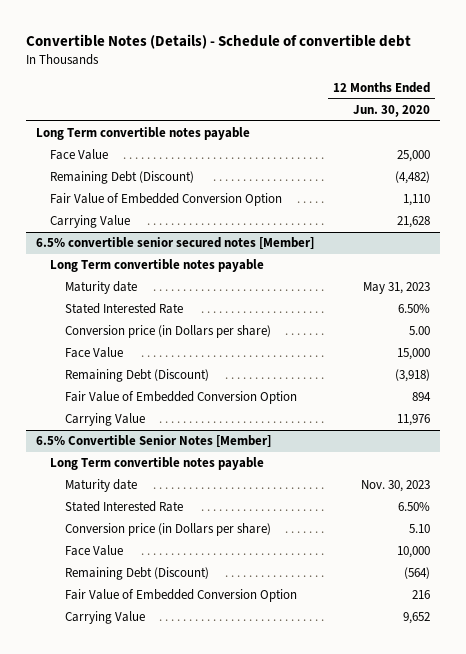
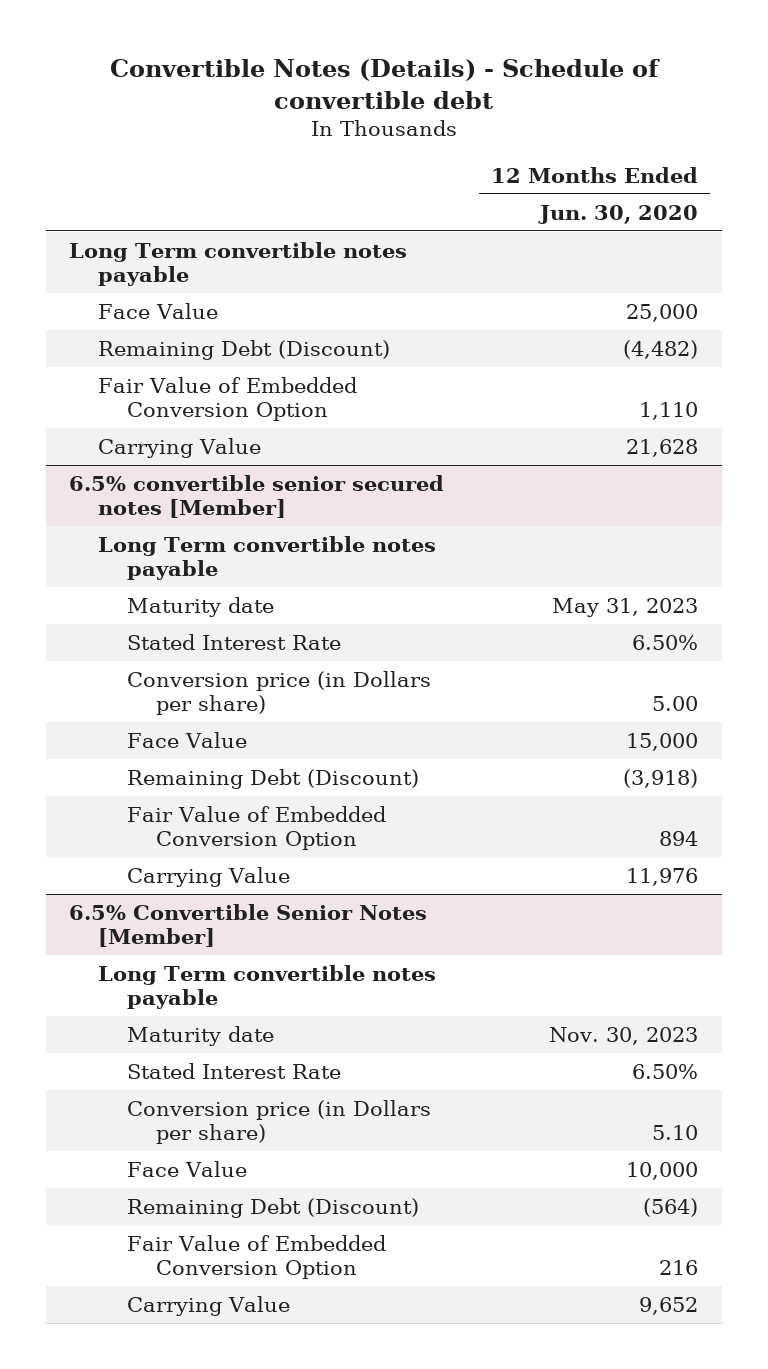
@ 6.5% convertible senior secured notes [Member]
- Stated Interested Rate | 6.50%
+ Stated Interest Rate | 6.50%
@ 6.5% Convertible Senior Notes [Member]
- Stated Interested Rate | 6.50%
+ Stated Interest Rate | 6.50%

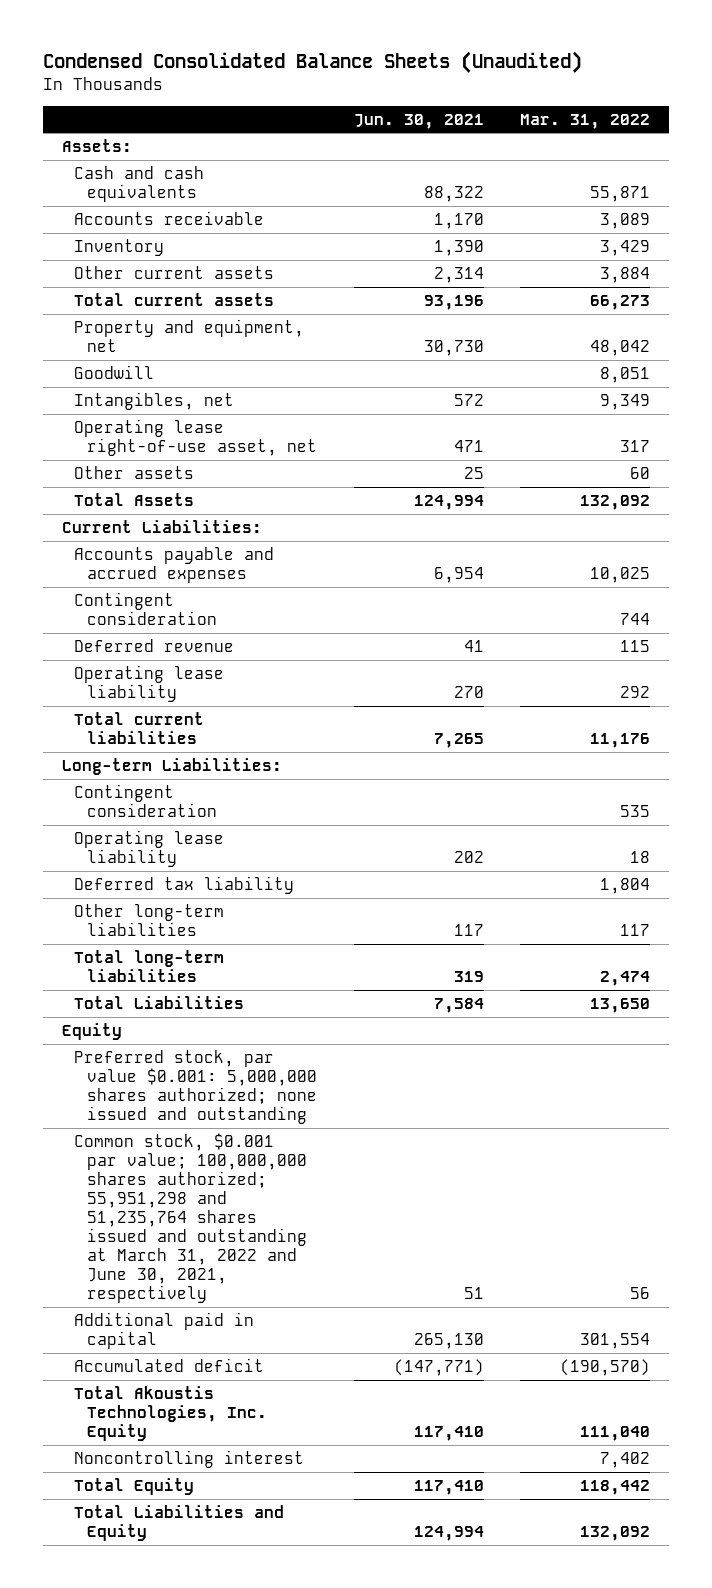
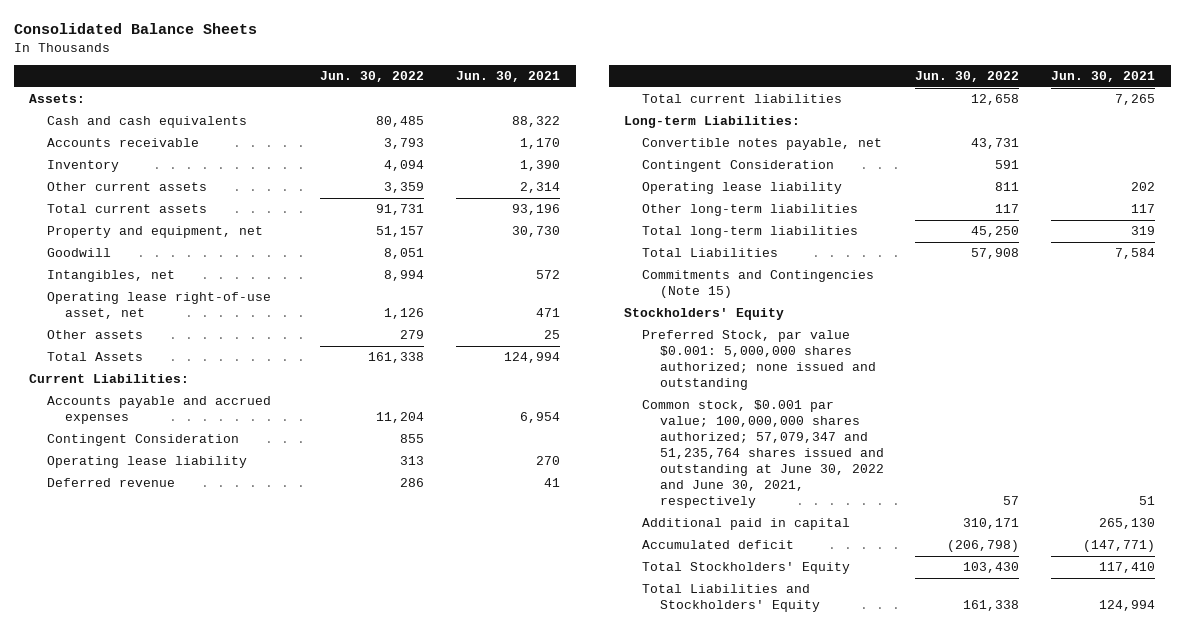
- Condensed Consolidated Balance Sheets (Unaudited)
+ Consolidated Balance Sheets
- | Jun. 30, 2021 | Mar. 31, 2022
+ | Jun. 30, 2022 | Jun. 30, 2021
- Contingent consideration | | 744
+ Contingent Consideration | 855 |
moved down: Deferred revenue | 286 | 41
- Contingent consideration | | 535
+ Convertible notes payable, net | 43,731 |
+ Contingent Consideration | 591 |
- Deferred tax liability | | 1,804
- Equity
- Preferred stock, par value $0.001: 5,000,000 shares authorized; none issued and outstanding
- Common stock, $0.001 par value; 100,000,000 shares authorized; 55,951,298 and 51,235,764 shares issued and outstanding at March 31, 2022 and June 30, 2021, respectively | 51 | 56
+ Commitments and Contingencies (Note 15)
+ Stockholders' Equity
+ Preferred Stock, par value $0.001: 5,000,000 shares authorized; none issued and outstanding
+ Common stock, $0.001 par value; 100,000,000 shares authorized; 57,079,347 and 51,235,764 shares issued and outstanding at June 30, 2022 and June 30, 2021, respectively | 57 | 51
- Total Akoustis Technologies, Inc. Equity | 117,410 | 111,040
- Noncontrolling interest | | 7,402
- Total Equity | 117,410 | 118,442
- Total Liabilities and Equity | 124,994 | 132,092
+ Total Stockholders' Equity | 103,430 | 117,410
+ Total Liabilities and Stockholders' Equity | 161,338 | 124,994

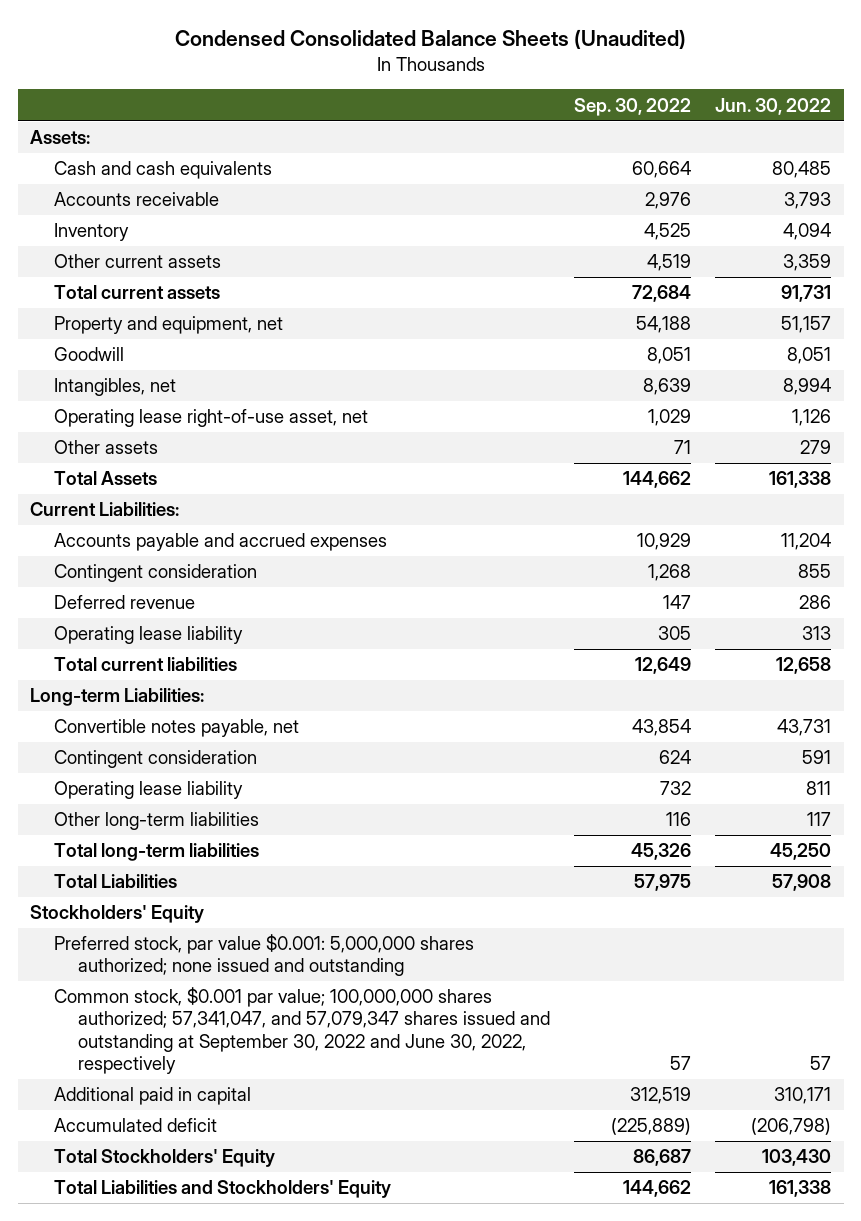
- Consolidated Balance Sheets
+ Condensed Consolidated Balance Sheets (Unaudited)
- | Jun. 30, 2022 | Jun. 30, 2021
+ | Sep. 30, 2022 | Jun. 30, 2022
- Contingent Consideration | 855 |
+ Contingent consideration | 1,268 | 855
moved down: Operating lease liability | 305 | 313
- Contingent Consideration | 591 |
+ Contingent consideration | 624 | 591
- Commitments and Contingencies (Note 15)
- Preferred Stock, par value $0.001: 5,000,000 shares authorized; none issued and outstanding
- Common stock, $0.001 par value; 100,000,000 shares authorized; 57,079,347 and 51,235,764 shares issued and outstanding at June 30, 2022 and June 30, 2021, respectively | 57 | 51
+ Preferred stock, par value $0.001: 5,000,000 shares authorized; none issued and outstanding
+ Common stock, $0.001 par value; 100,000,000 shares authorized; 57,341,047, and 57,079,347 shares issued and outstanding at September 30, 2022 and June 30, 2022, respectively | 57 | 57

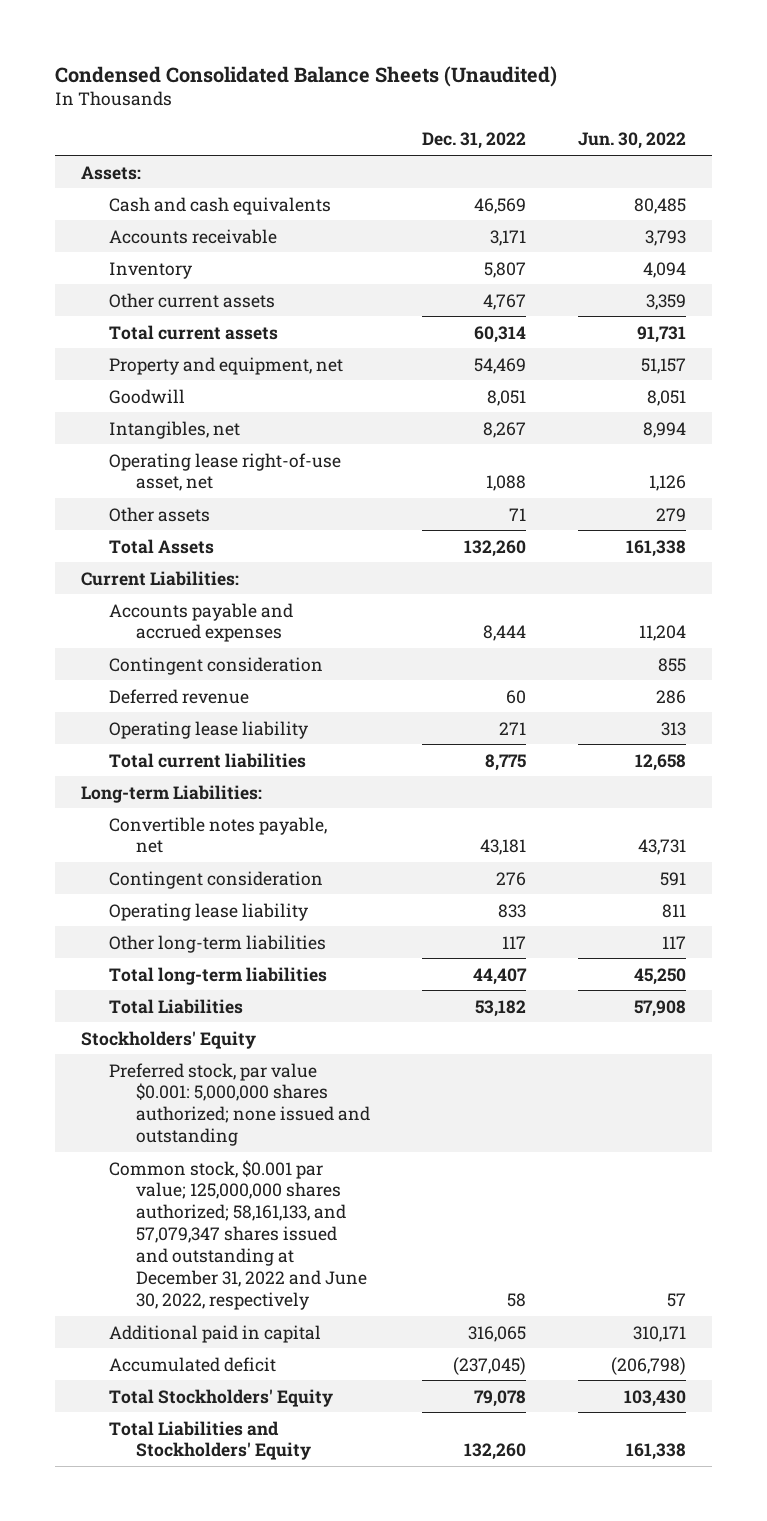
- | Sep. 30, 2022 | Jun. 30, 2022
+ | Dec. 31, 2022 | Jun. 30, 2022
- Common stock, $0.001 par value; 100,000,000 shares authorized; 57,341,047, and 57,079,347 shares issued and outstanding at September 30, 2022 and June 30, 2022, respectively | 57 | 57
+ Common stock, $0.001 par value; 125,000,000 shares authorized; 58,161,133, and 57,079,347 shares issued and outstanding at December 31, 2022 and June 30, 2022, respectively | 58 | 57

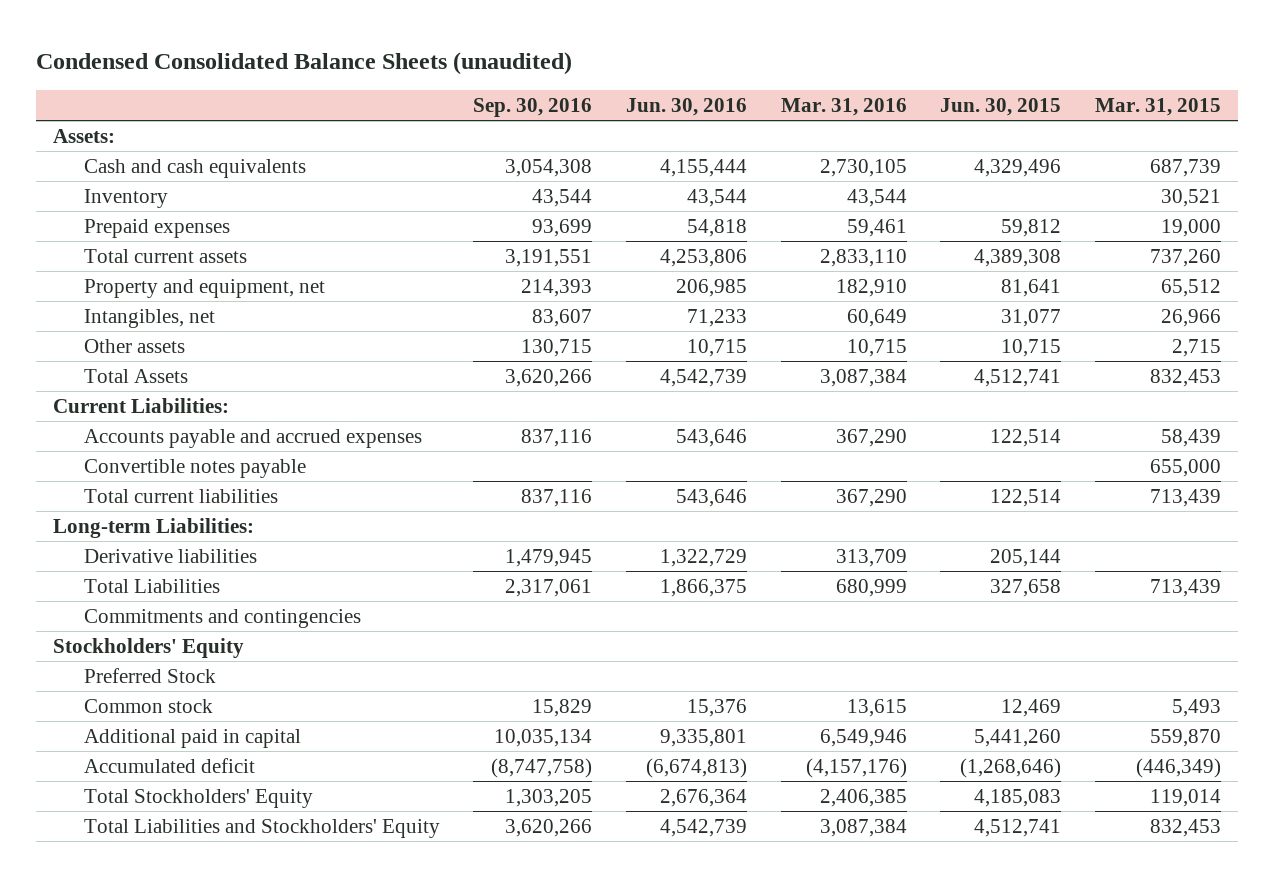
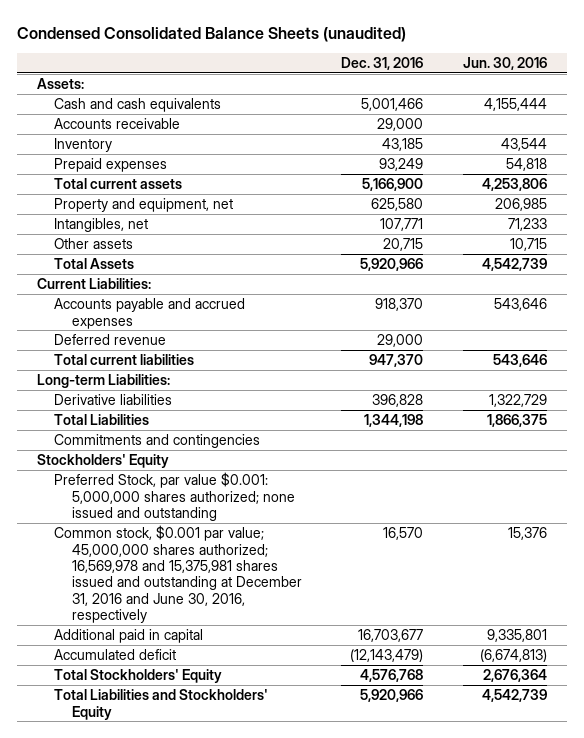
- | Sep. 30, 2016 | Jun. 30, 2016 | Mar. 31, 2016 | Jun. 30, 2015 | Mar. 31, 2015
+ | Dec. 31, 2016 | Jun. 30, 2016
+ Accounts receivable | 29,000 |
- Convertible notes payable | | | | | 655,000
+ Deferred revenue | 29,000 |
- Preferred Stock
- Common stock | 15,829 | 15,376 | 13,615 | 12,469 | 5,493
+ Preferred Stock, par value $0.001: 5,000,000 shares authorized; none issued and outstanding
+ Common stock, $0.001 par value; 45,000,000 shares authorized; 16,569,978 and 15,375,981 shares issued and outstanding at December 31, 2016 and June 30, 2016, respectively | 16,570 | 15,376

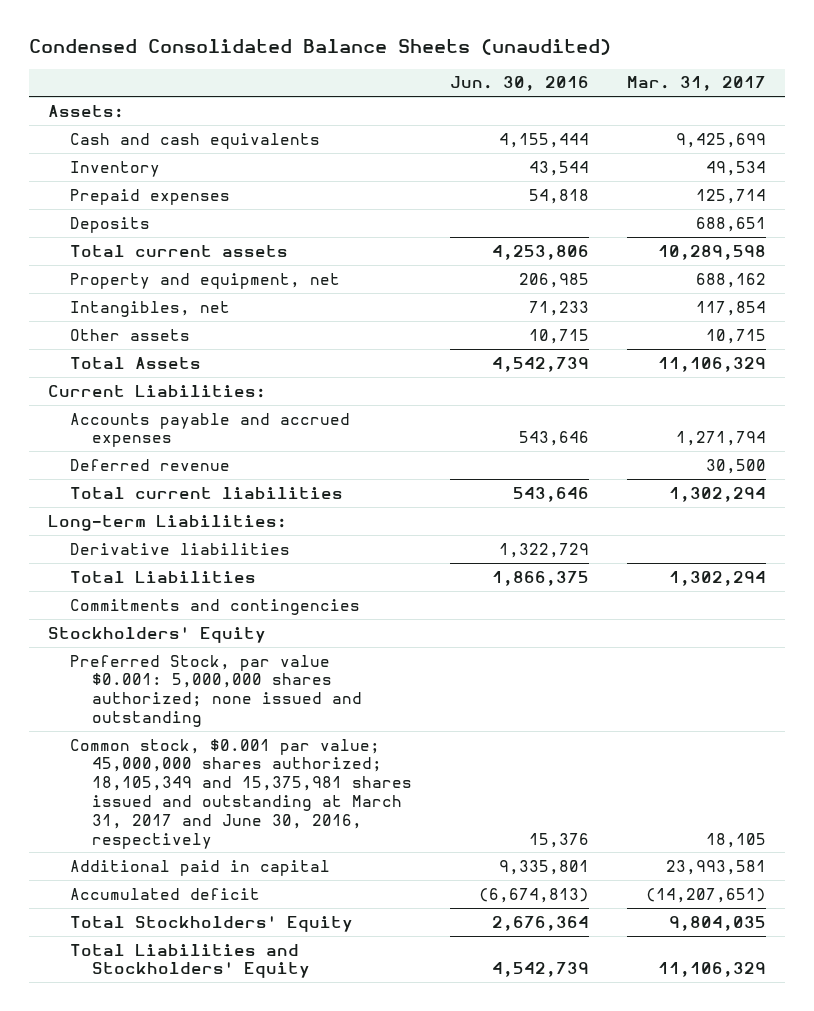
- | Dec. 31, 2016 | Jun. 30, 2016
+ | Jun. 30, 2016 | Mar. 31, 2017
- Accounts receivable | 29,000 |
+ Deposits | | 688,651
- Common stock, $0.001 par value; 45,000,000 shares authorized; 16,569,978 and 15,375,981 shares issued and outstanding at December 31, 2016 and June 30, 2016, respectively | 16,570 | 15,376
+ Common stock, $0.001 par value; 45,000,000 shares authorized; 18,105,349 and 15,375,981 shares issued and outstanding at March 31, 2017 and June 30, 2016, respectively | 15,376 | 18,105

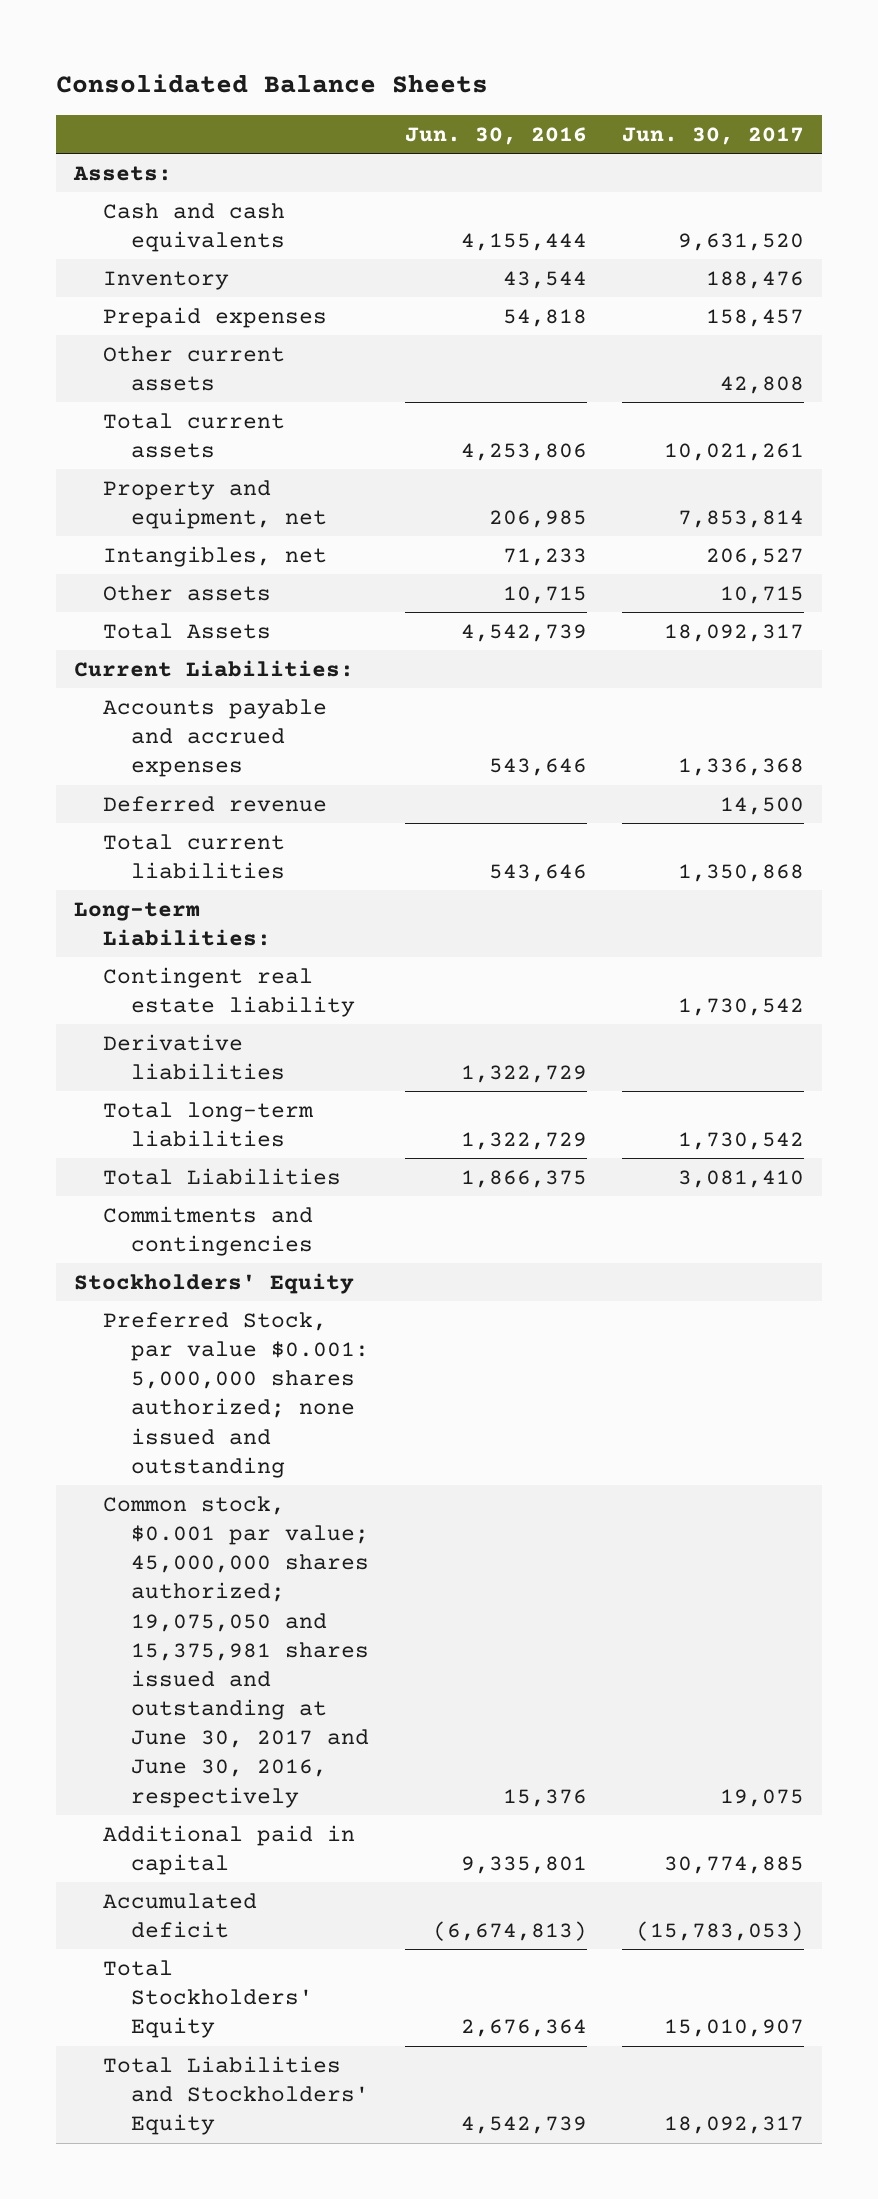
- Condensed Consolidated Balance Sheets (unaudited)
+ Consolidated Balance Sheets
- | Jun. 30, 2016 | Mar. 31, 2017
+ | Jun. 30, 2016 | Jun. 30, 2017
- Deposits | | 688,651
+ Other current assets | | 42,808
+ Contingent real estate liability | | 1,730,542
+ Total long-term liabilities | 1,322,729 | 1,730,542
- Common stock, $0.001 par value; 45,000,000 shares authorized; 18,105,349 and 15,375,981 shares issued and outstanding at March 31, 2017 and June 30, 2016, respectively | 15,376 | 18,105
+ Common stock, $0.001 par value; 45,000,000 shares authorized; 19,075,050 and 15,375,981 shares issued and outstanding at June 30, 2017 and June 30, 2016, respectively | 15,376 | 19,075

